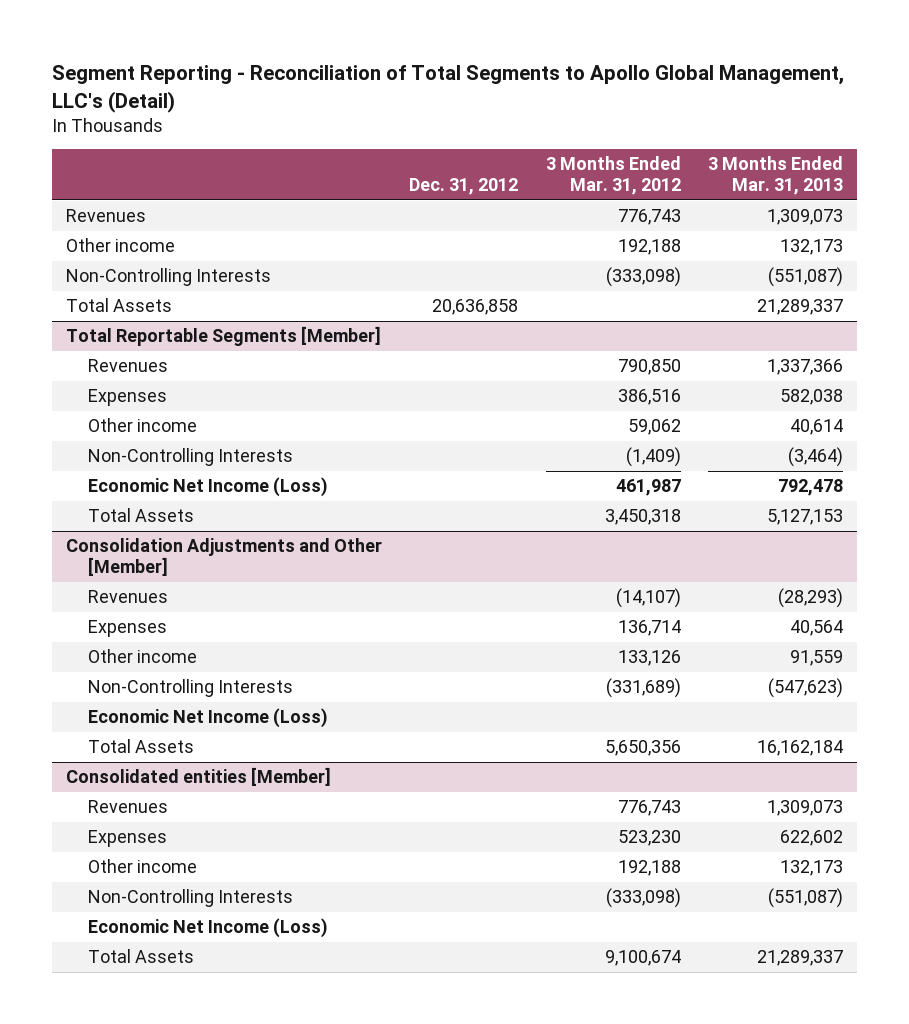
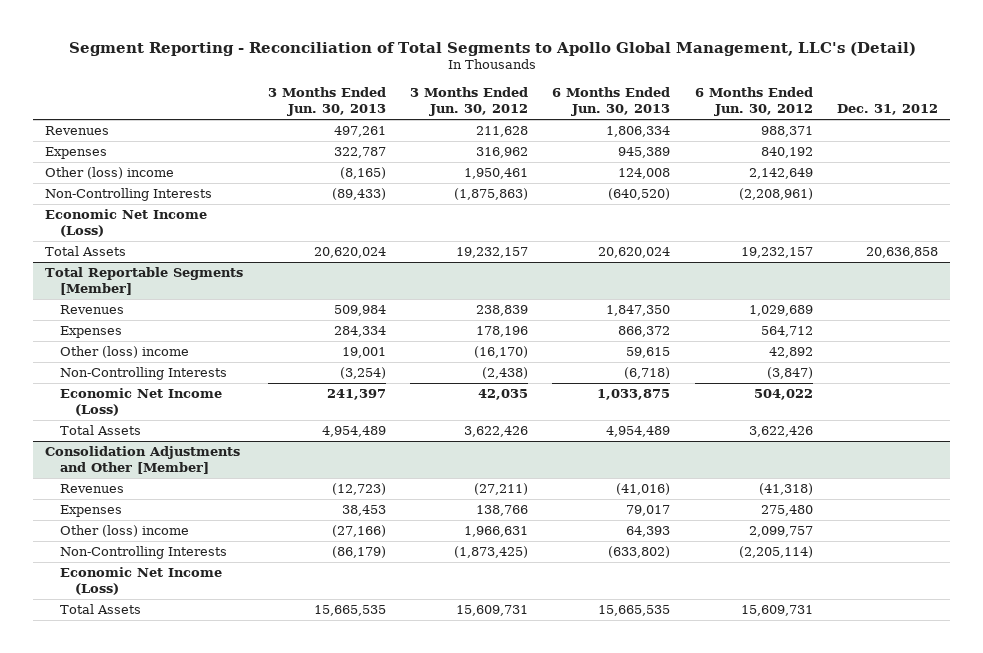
- | Dec. 31, 2012 | 3 Months Ended Mar. 31, 2012 | 3 Months Ended Mar. 31, 2013
+ | 3 Months Ended Jun. 30, 2013 | 3 Months Ended Jun. 30, 2012 | 6 Months Ended Jun. 30, 2013 | 6 Months Ended Jun. 30, 2012 | Dec. 31, 2012
- Other income | | 192,188 | 132,173
+ Expenses | 322,787 | 316,962 | 945,389 | 840,192 |
+ Other (loss) income | (8,165) | 1,950,461 | 124,008 | 2,142,649 |
+ Economic Net Income (Loss)
@ Total Reportable Segments [Member]
- Other income | | 59,062 | 40,614
+ Other (loss) income | 19,001 | (16,170) | 59,615 | 42,892 |
@ Consolidation Adjustments and Other [Member]
- Other income | | 133,126 | 91,559
+ Other (loss) income | (27,166) | 1,966,631 | 64,393 | 2,099,757 |
- Consolidated entities [Member]
- Revenues | | 776,743 | 1,309,073
- Expenses | | 523,230 | 622,602
- Other income | | 192,188 | 132,173
- Non-Controlling Interests | | (333,098) | (551,087)
- Economic Net Income (Loss)
- Total Assets | | 9,100,674 | 21,289,337

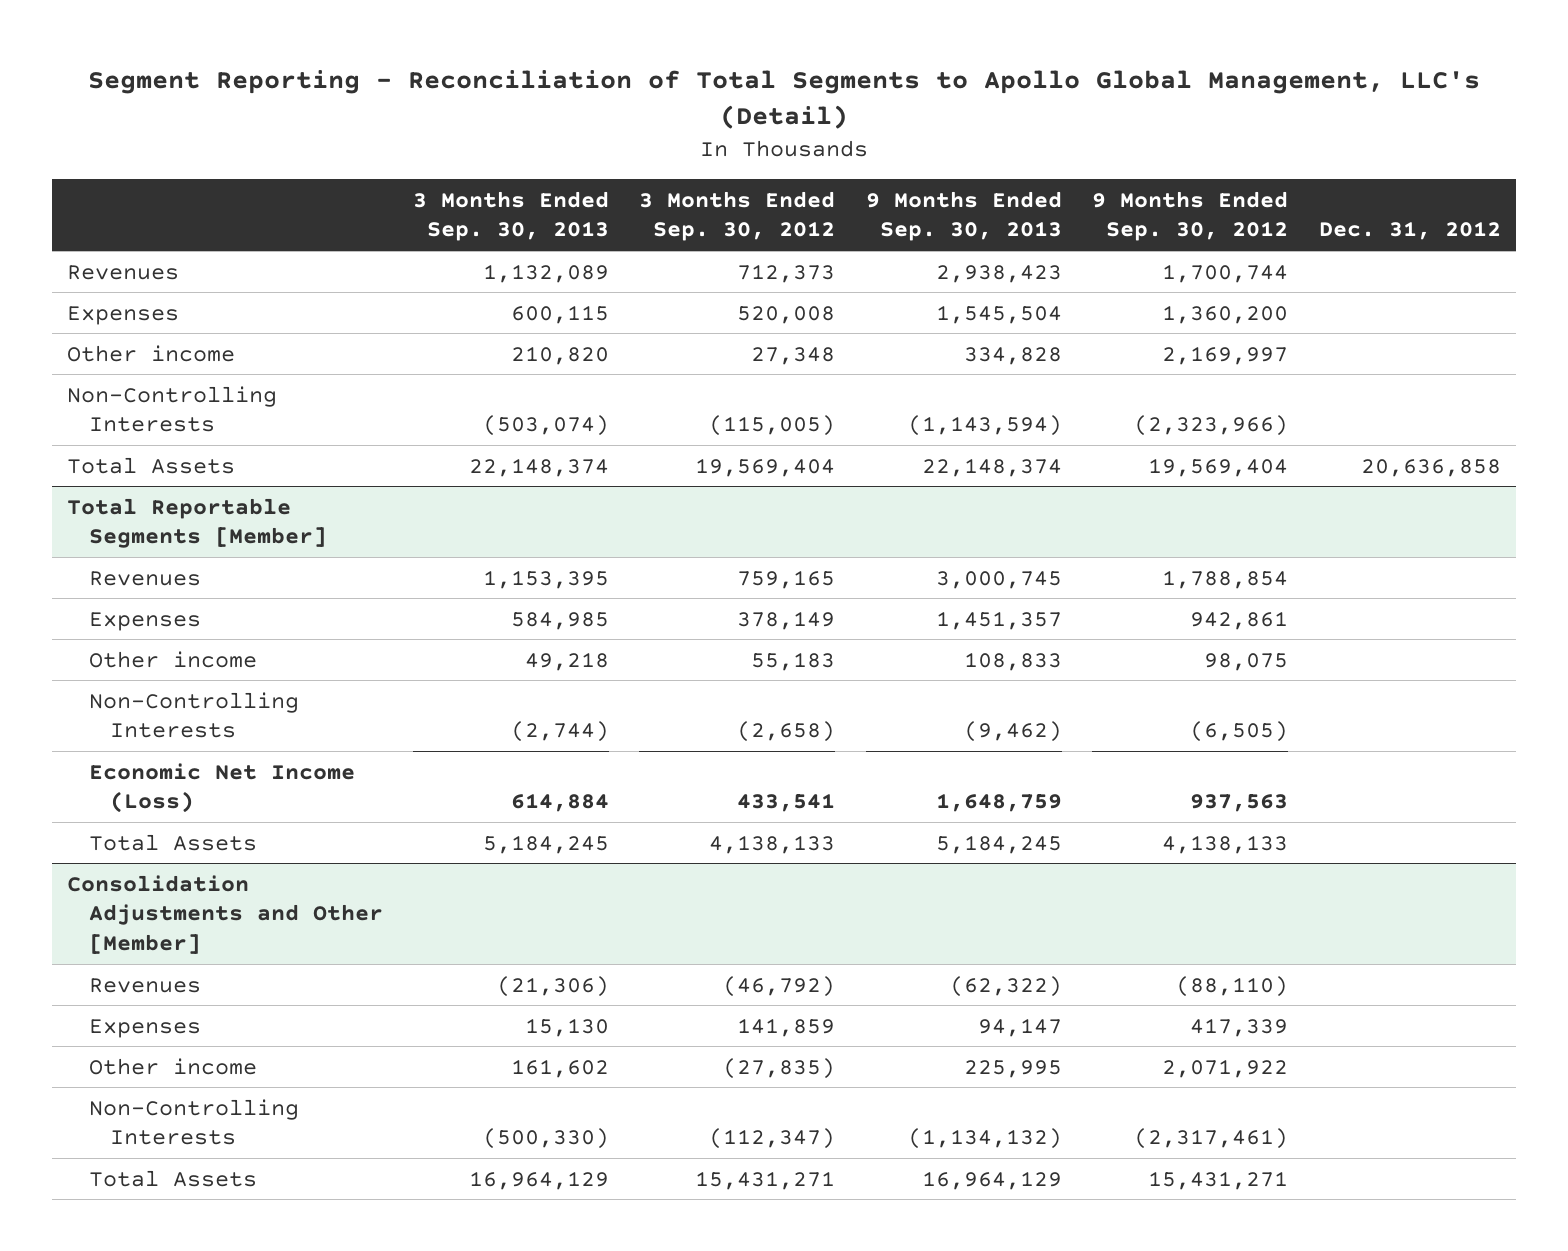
- | 3 Months Ended Jun. 30, 2013 | 3 Months Ended Jun. 30, 2012 | 6 Months Ended Jun. 30, 2013 | 6 Months Ended Jun. 30, 2012 | Dec. 31, 2012
+ | 3 Months Ended Sep. 30, 2013 | 3 Months Ended Sep. 30, 2012 | 9 Months Ended Sep. 30, 2013 | 9 Months Ended Sep. 30, 2012 | Dec. 31, 2012
- Other (loss) income | (8,165) | 1,950,461 | 124,008 | 2,142,649 |
+ Other income | 210,820 | 27,348 | 334,828 | 2,169,997 |
- Economic Net Income (Loss)
@ Total Reportable Segments [Member]
- Other (loss) income | 19,001 | (16,170) | 59,615 | 42,892 |
+ Other income | 49,218 | 55,183 | 108,833 | 98,075 |
@ Consolidation Adjustments and Other [Member]
- Other (loss) income | (27,166) | 1,966,631 | 64,393 | 2,099,757 |
+ Other income | 161,602 | (27,835) | 225,995 | 2,071,922 |
- Economic Net Income (Loss)

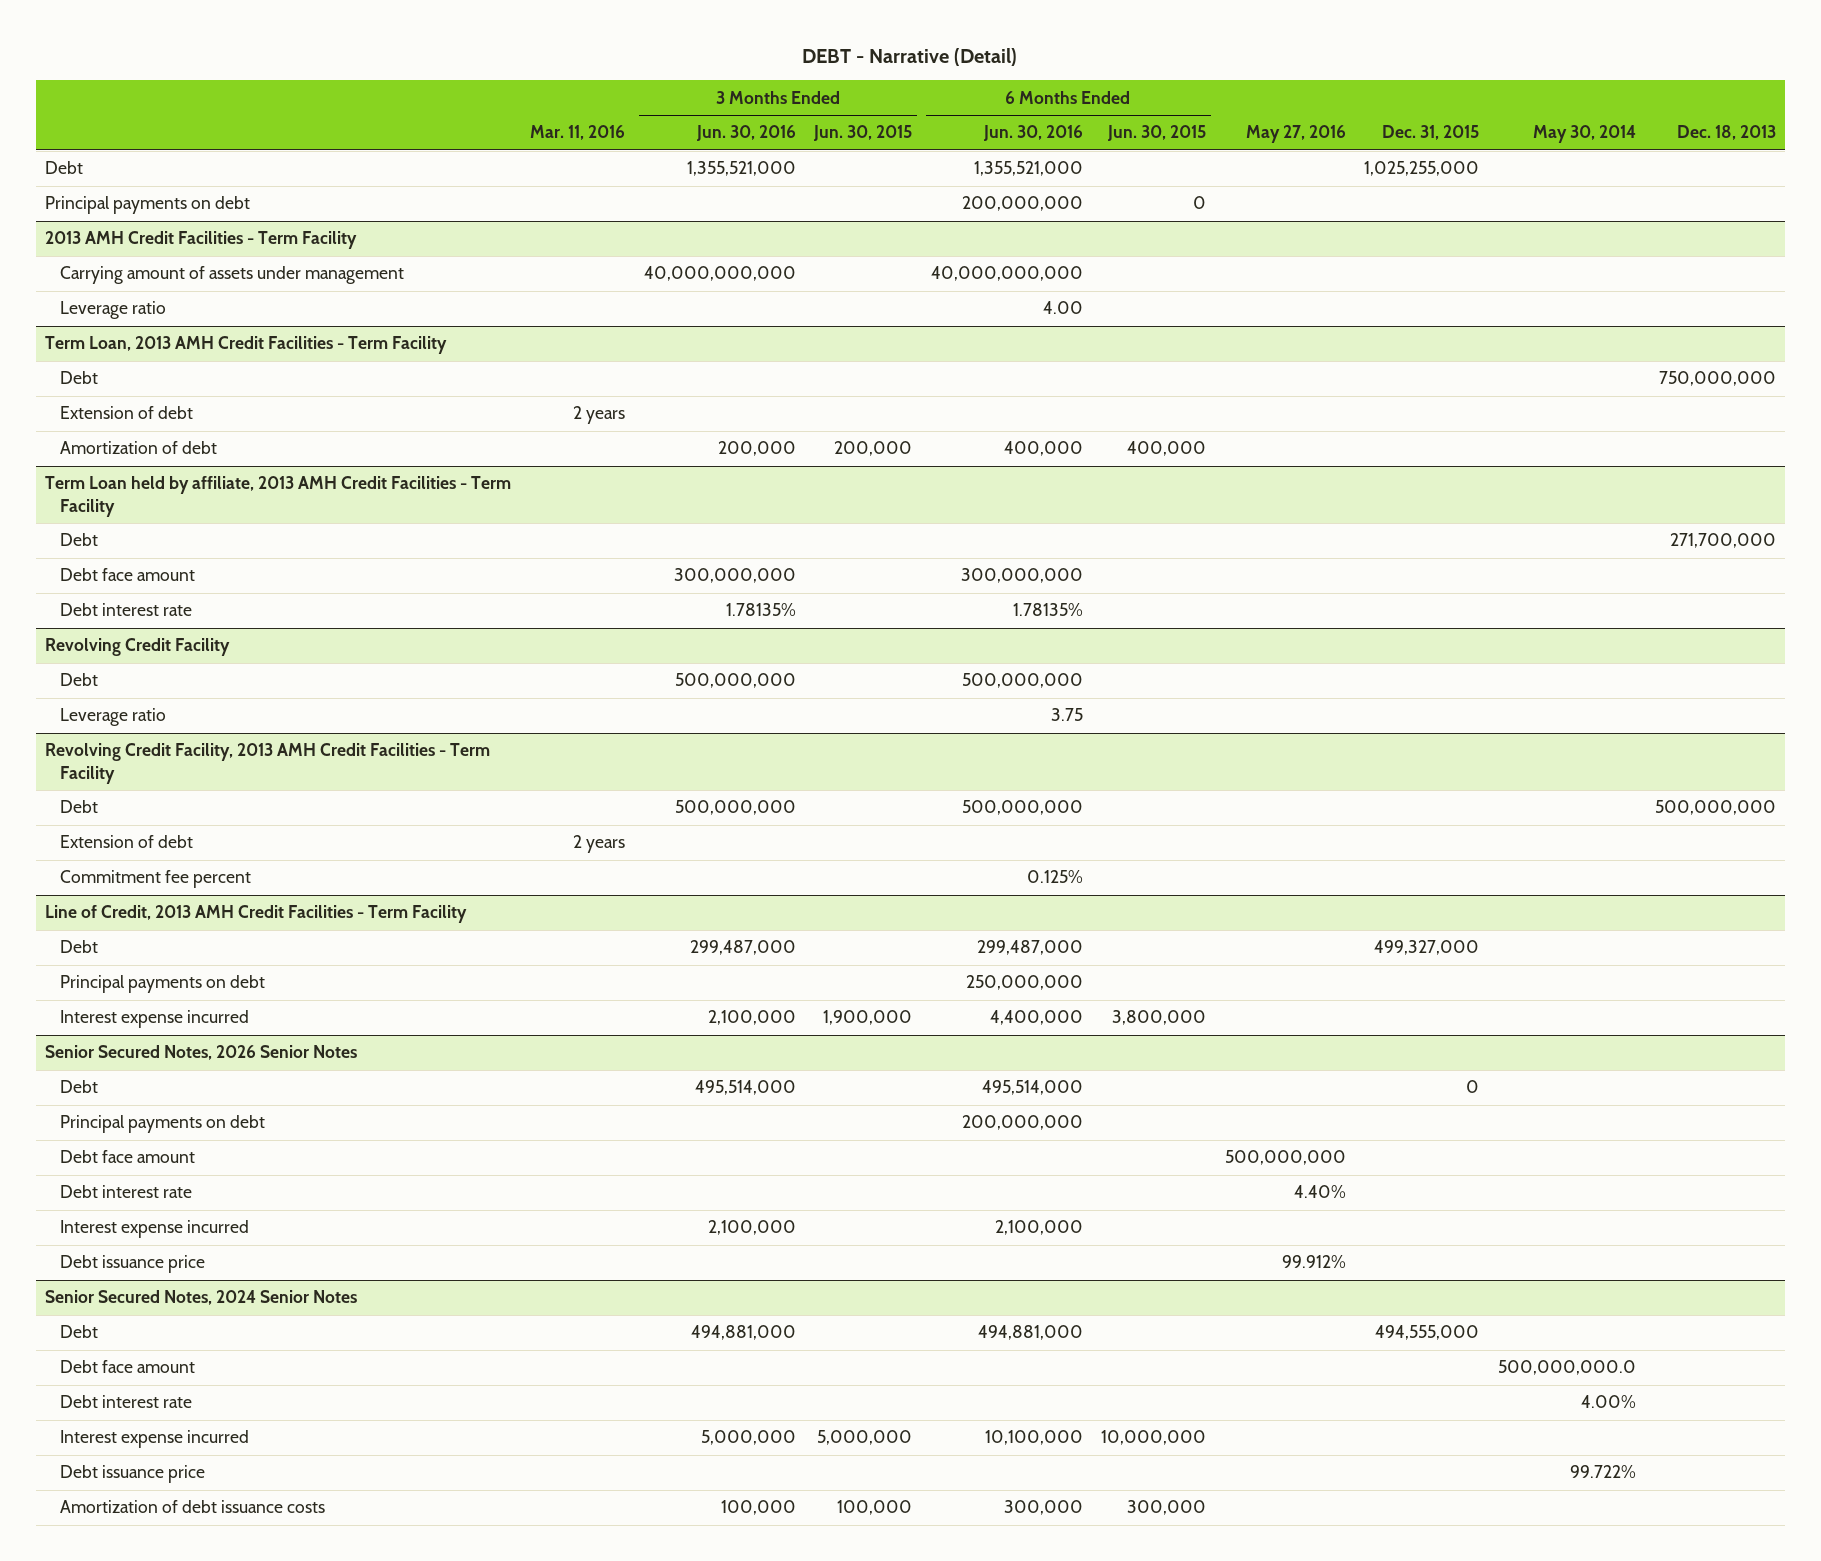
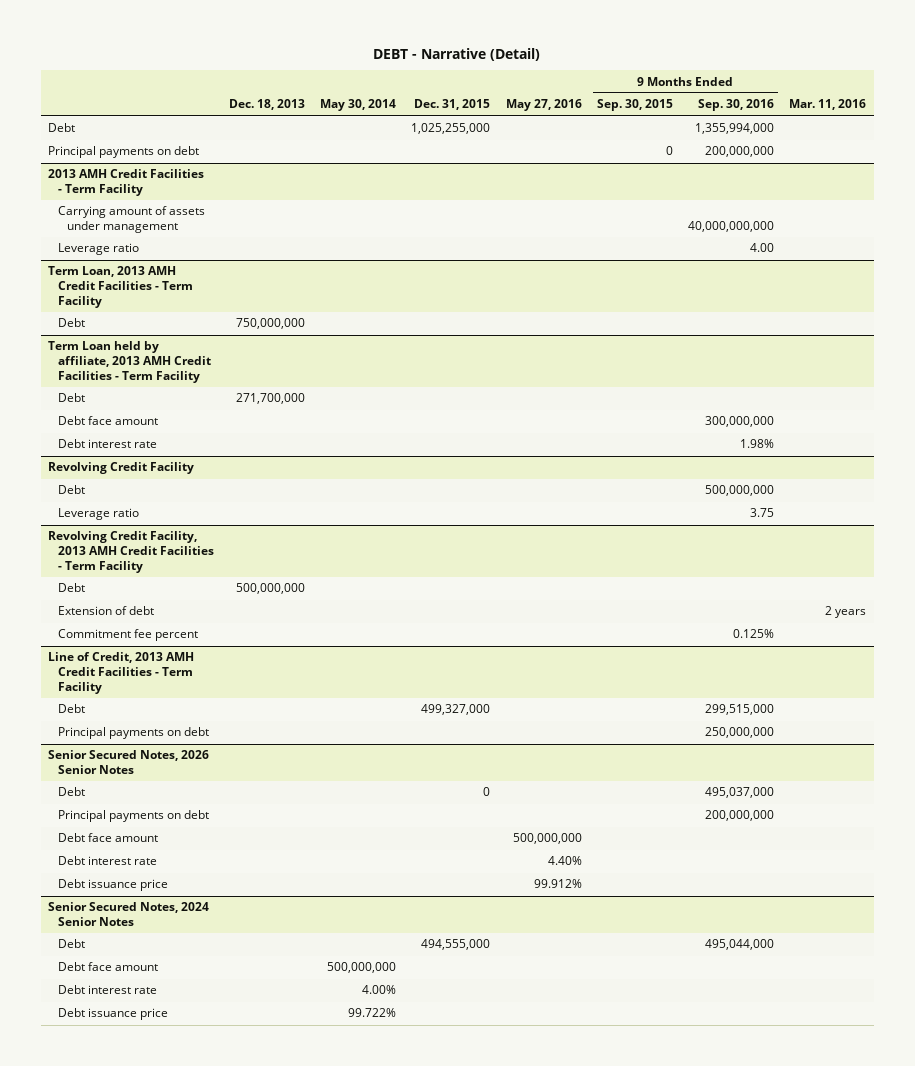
- | Mar. 11, 2016 | 3 Months Ended Jun. 30, 2016 | 3 Months Ended Jun. 30, 2015 | 6 Months Ended Jun. 30, 2016 | 6 Months Ended Jun. 30, 2015 | May 27, 2016 | Dec. 31, 2015 | May 30, 2014 | Dec. 18, 2013
+ | Dec. 18, 2013 | May 30, 2014 | Dec. 31, 2015 | May 27, 2016 | 9 Months Ended Sep. 30, 2015 | 9 Months Ended Sep. 30, 2016 | Mar. 11, 2016
@ Term Loan, 2013 AMH Credit Facilities - Term Facility
- Extension of debt | 2 years | | | | | | | |
- Amortization of debt | | 200,000 | 200,000 | 400,000 | 400,000 | | | |
@ Line of Credit, 2013 AMH Credit Facilities - Term Facility
- Interest expense incurred | | 2,100,000 | 1,900,000 | 4,400,000 | 3,800,000 | | | |
@ Senior Secured Notes, 2026 Senior Notes
- Interest expense incurred | | 2,100,000 | | 2,100,000 | | | | |
@ Senior Secured Notes, 2024 Senior Notes
- Debt face amount | | | | | | | | 500,000,000.0 |
+ Debt face amount | | 500,000,000 | | | | |
- Interest expense incurred | | 5,000,000 | 5,000,000 | 10,100,000 | 10,000,000 | | | |
- Amortization of debt issuance costs | | 100,000 | 100,000 | 300,000 | 300,000 | | | |

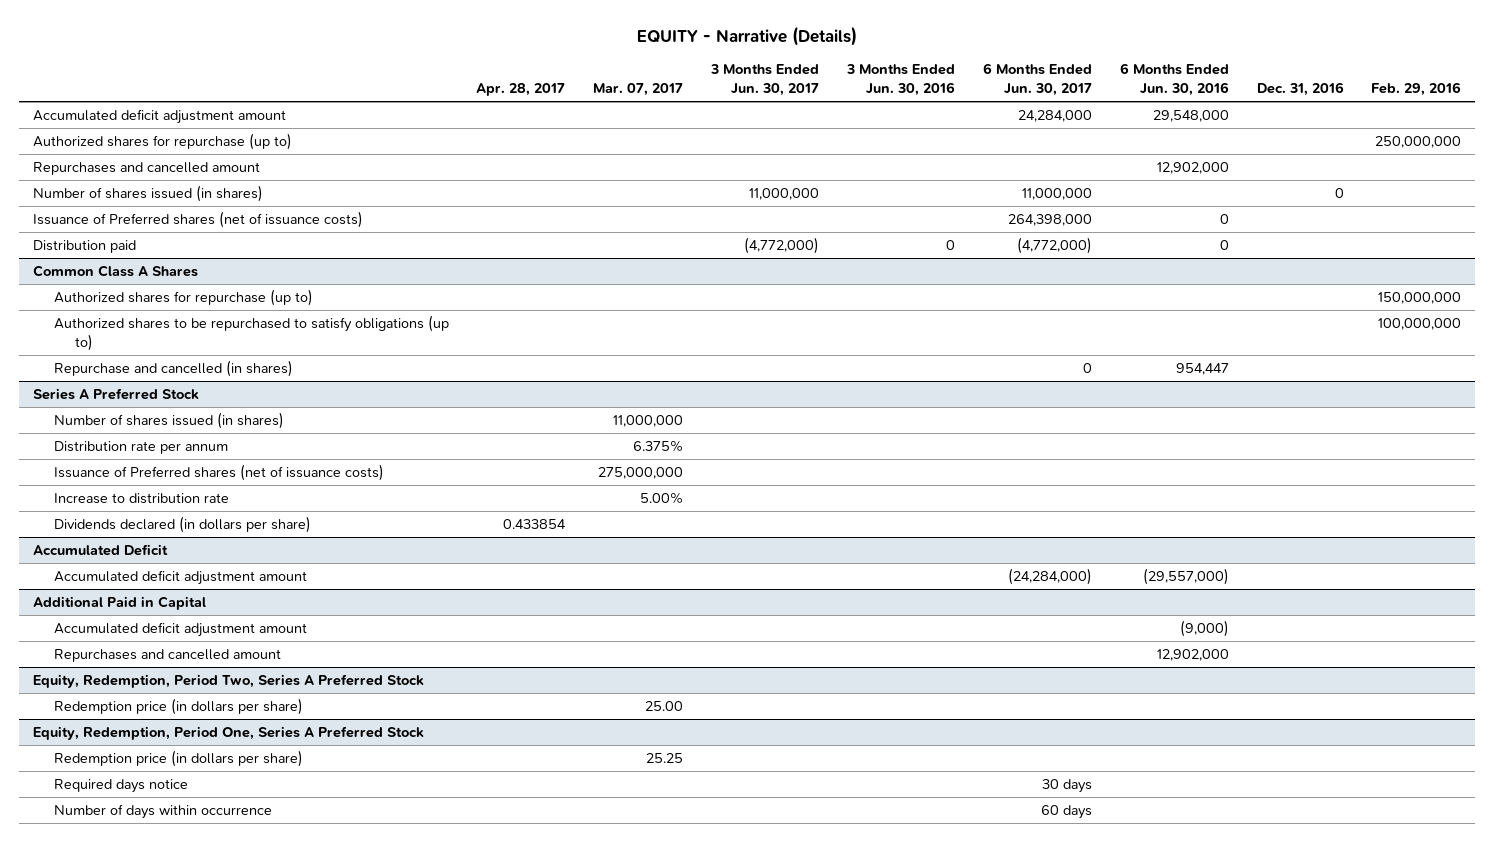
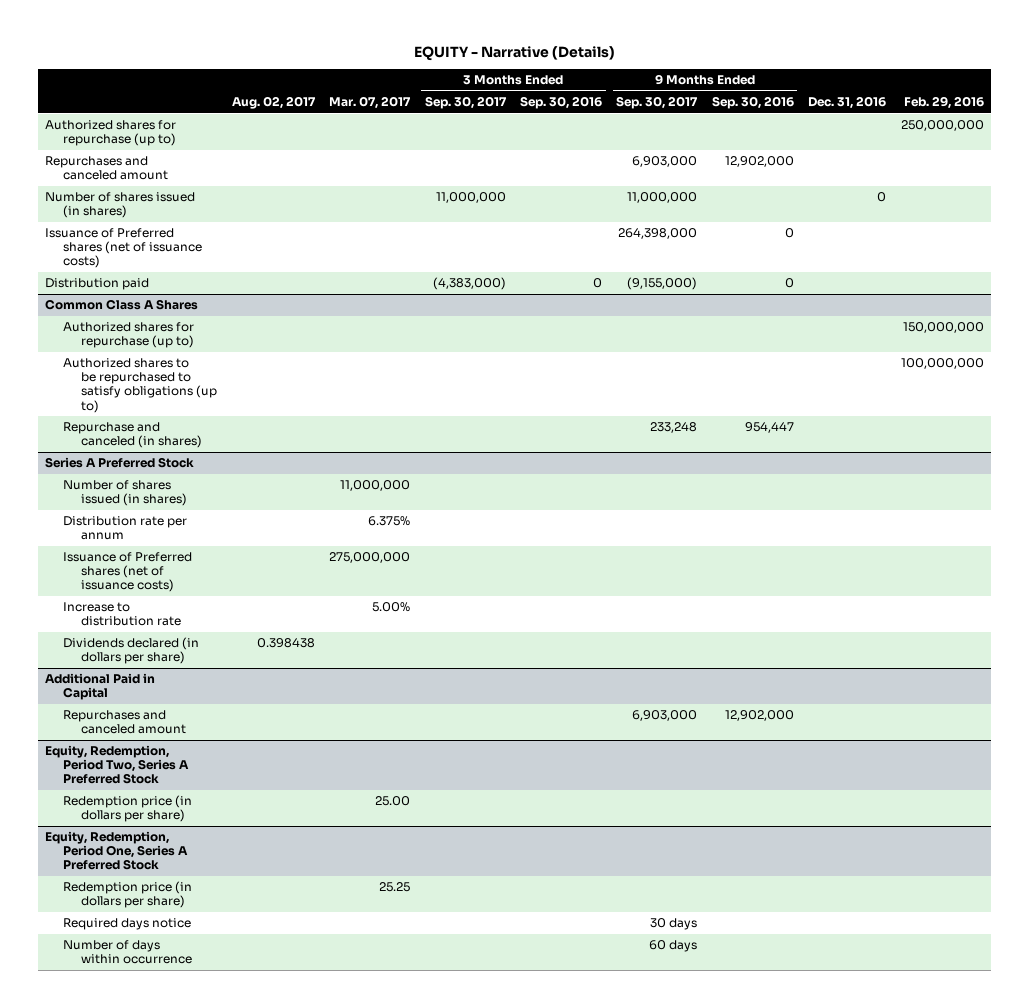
- | Apr. 28, 2017 | Mar. 07, 2017 | 3 Months Ended Jun. 30, 2017 | 3 Months Ended Jun. 30, 2016 | 6 Months Ended Jun. 30, 2017 | 6 Months Ended Jun. 30, 2016 | Dec. 31, 2016 | Feb. 29, 2016
+ | Aug. 02, 2017 | Mar. 07, 2017 | 3 Months Ended Sep. 30, 2017 | 3 Months Ended Sep. 30, 2016 | 9 Months Ended Sep. 30, 2017 | 9 Months Ended Sep. 30, 2016 | Dec. 31, 2016 | Feb. 29, 2016
- Accumulated deficit adjustment amount | | | | | 24,284,000 | 29,548,000 | |
- Repurchases and cancelled amount | | | | | | 12,902,000 | |
+ Repurchases and canceled amount | | | | | 6,903,000 | 12,902,000 | |
@ Common Class A Shares
- Repurchase and cancelled (in shares) | | | | | 0 | 954,447 | |
+ Repurchase and canceled (in shares) | | | | | 233,248 | 954,447 | |
- Accumulated Deficit
- Accumulated deficit adjustment amount | | | | | (24,284,000) | (29,557,000) | |
@ Additional Paid in Capital
- Accumulated deficit adjustment amount | | | | | | (9,000) | |
- Repurchases and cancelled amount | | | | | | 12,902,000 | |
+ Repurchases and canceled amount | | | | | 6,903,000 | 12,902,000 | |

